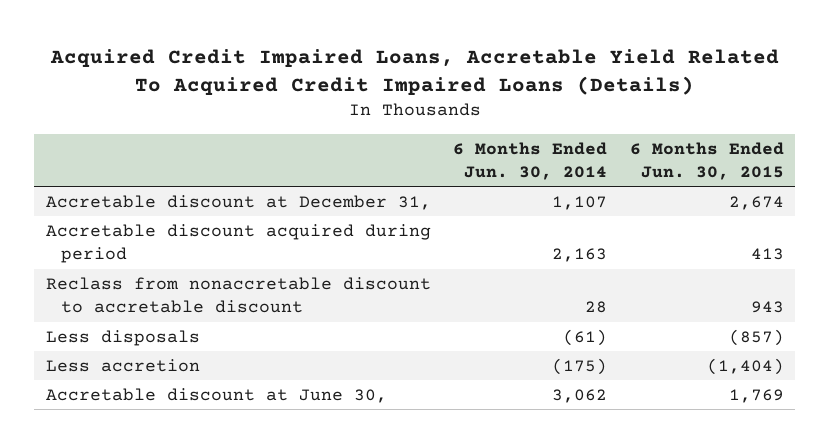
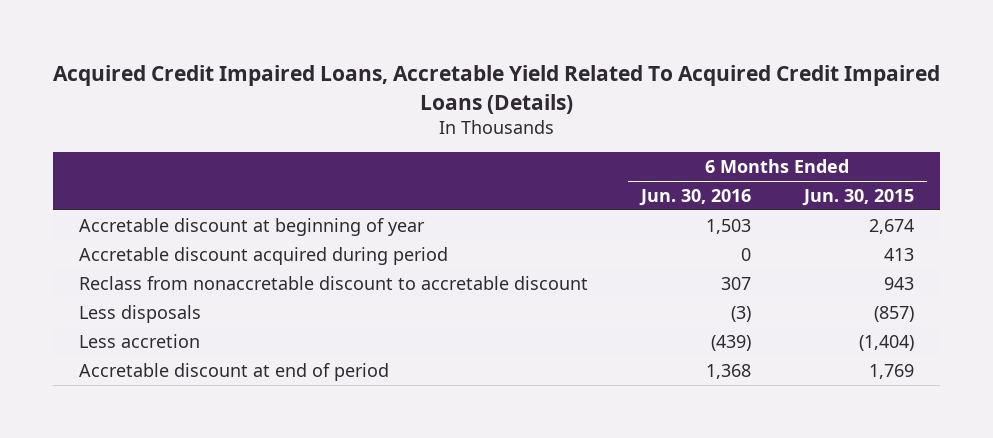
- | 6 Months Ended Jun. 30, 2014 | 6 Months Ended Jun. 30, 2015
+ | 6 Months Ended Jun. 30, 2016 | 6 Months Ended Jun. 30, 2015
- Accretable discount at December 31, | 1,107 | 2,674
+ Accretable discount at beginning of year | 1,503 | 2,674
- Accretable discount at June 30, | 3,062 | 1,769
+ Accretable discount at end of period | 1,368 | 1,769

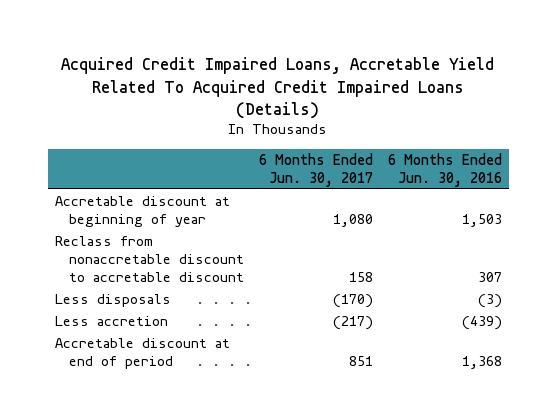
- | 6 Months Ended Jun. 30, 2016 | 6 Months Ended Jun. 30, 2015
+ | 6 Months Ended Jun. 30, 2017 | 6 Months Ended Jun. 30, 2016
- Accretable discount acquired during period | 0 | 413

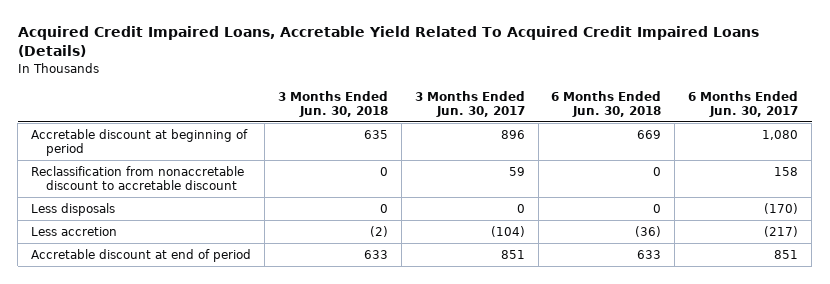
- | 6 Months Ended Jun. 30, 2017 | 6 Months Ended Jun. 30, 2016
+ | 3 Months Ended Jun. 30, 2018 | 3 Months Ended Jun. 30, 2017 | 6 Months Ended Jun. 30, 2018 | 6 Months Ended Jun. 30, 2017
- Accretable discount at beginning of year | 1,080 | 1,503
- Reclass from nonaccretable discount to accretable discount | 158 | 307
+ Accretable discount at beginning of period | 635 | 896 | 669 | 1,080
+ Reclassification from nonaccretable discount to accretable discount | 0 | 59 | 0 | 158

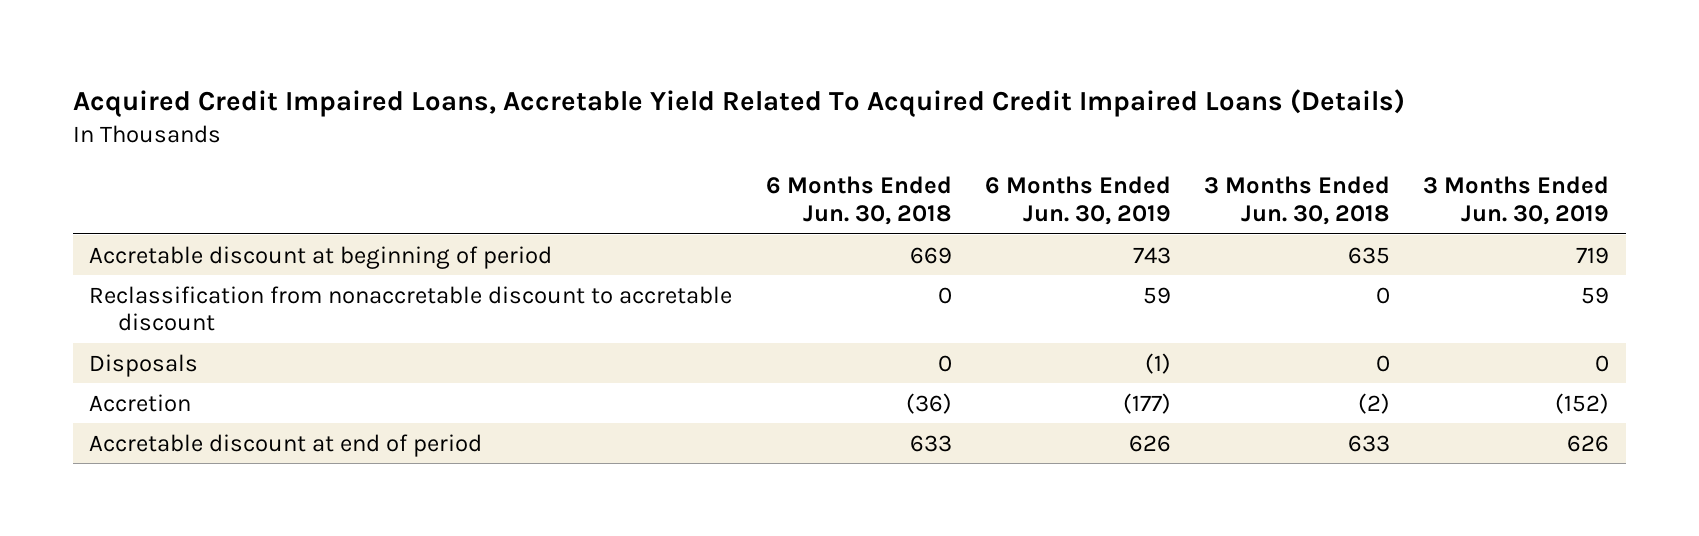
- | 3 Months Ended Jun. 30, 2018 | 3 Months Ended Jun. 30, 2017 | 6 Months Ended Jun. 30, 2018 | 6 Months Ended Jun. 30, 2017
+ | 6 Months Ended Jun. 30, 2018 | 6 Months Ended Jun. 30, 2019 | 3 Months Ended Jun. 30, 2018 | 3 Months Ended Jun. 30, 2019
- Less disposals | 0 | 0 | 0 | (170)
- Less accretion | (2) | (104) | (36) | (217)
+ Disposals | 0 | (1) | 0 | 0
+ Accretion | (36) | (177) | (2) | (152)

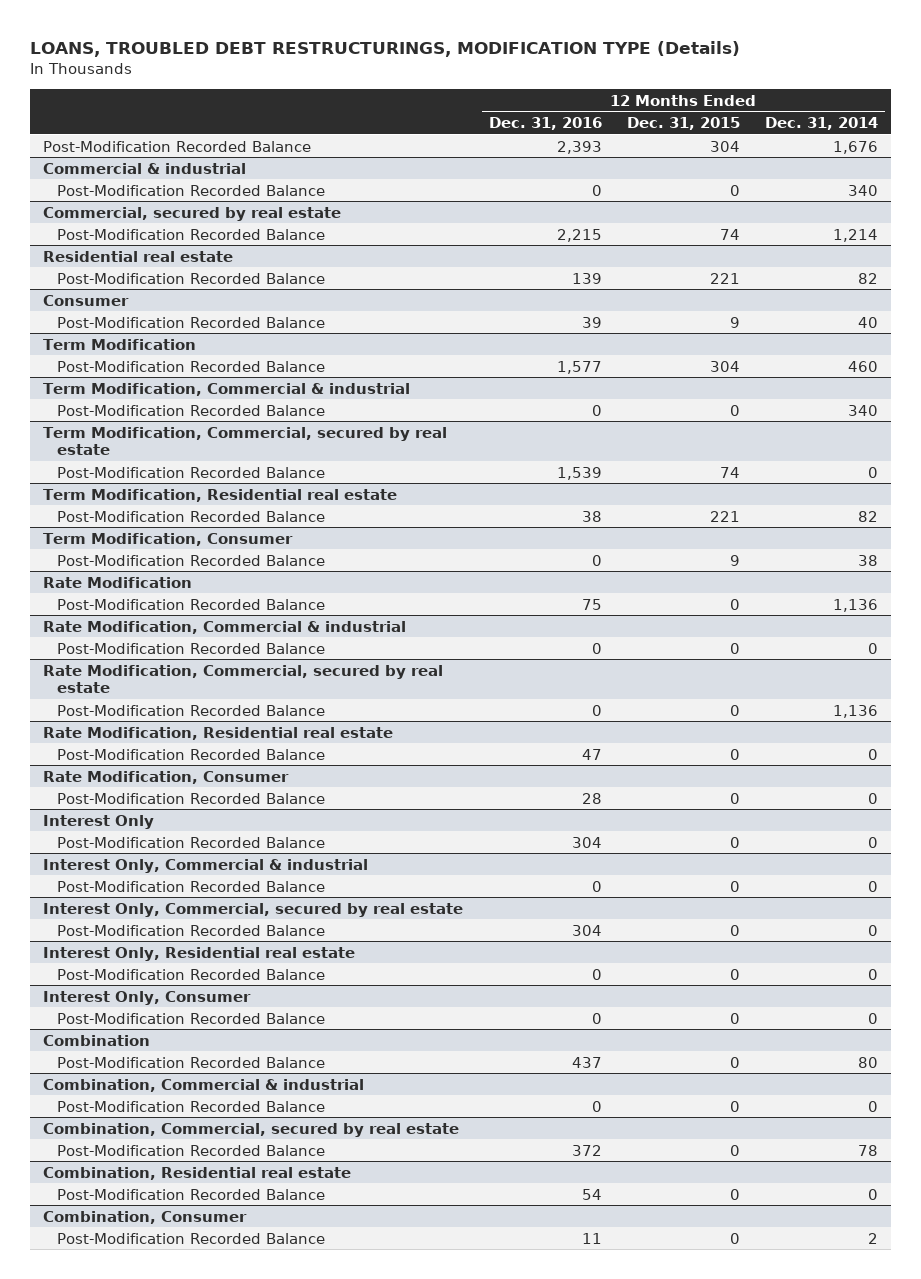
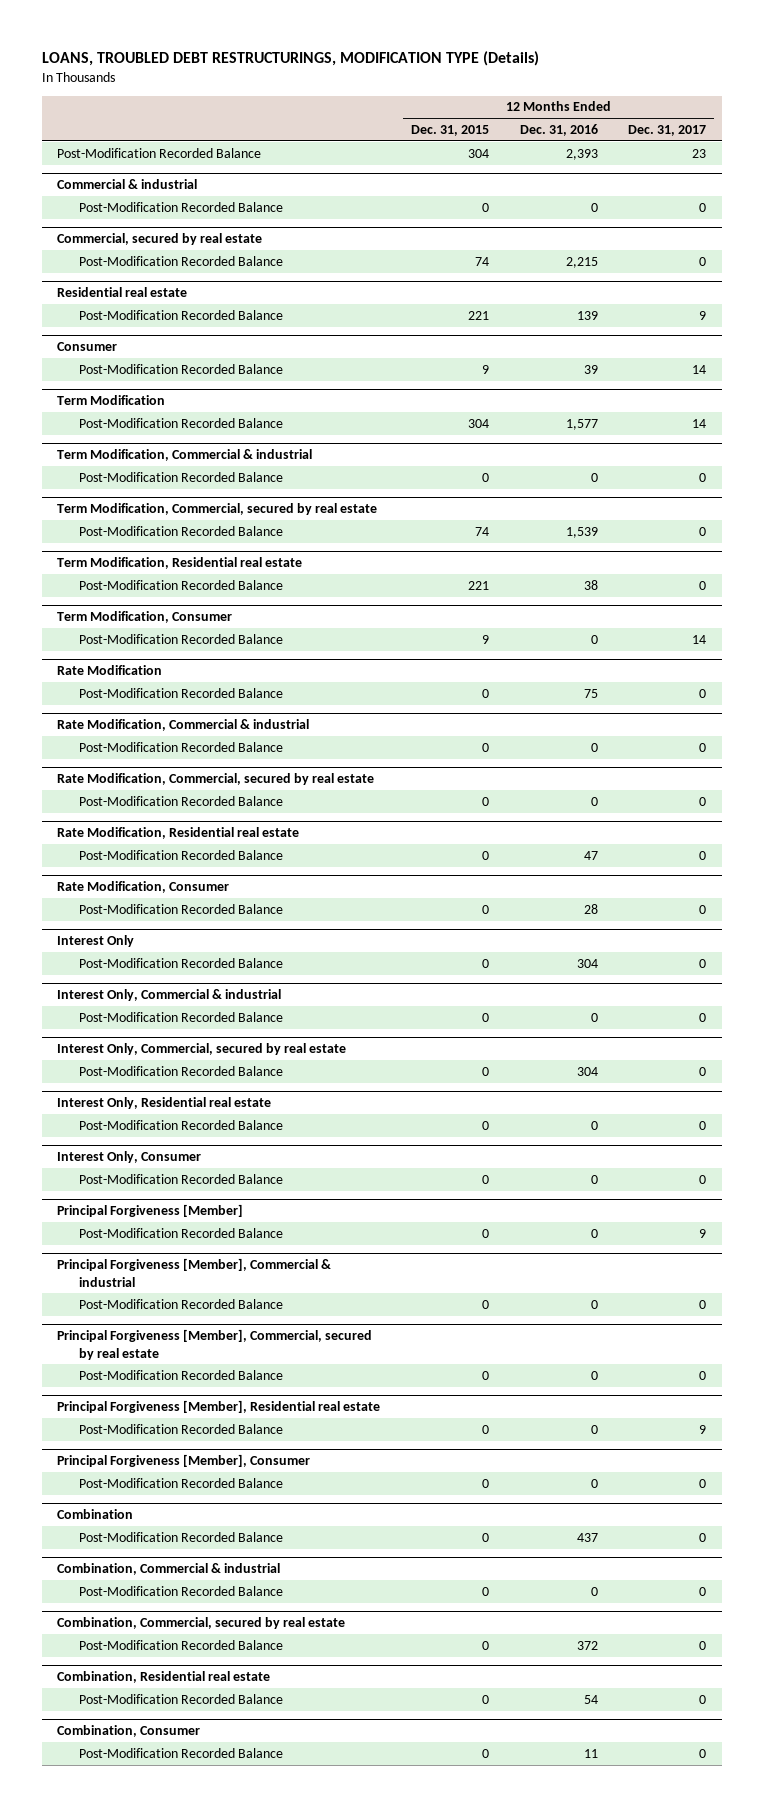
- | 12 Months Ended Dec. 31, 2016 | 12 Months Ended Dec. 31, 2015 | 12 Months Ended Dec. 31, 2014
+ | 12 Months Ended Dec. 31, 2015 | 12 Months Ended Dec. 31, 2016 | 12 Months Ended Dec. 31, 2017
+ Principal Forgiveness [Member]
+ Post-Modification Recorded Balance | 0 | 0 | 9
+ Principal Forgiveness [Member], Commercial & industrial
+ Post-Modification Recorded Balance | 0 | 0 | 0
+ Principal Forgiveness [Member], Commercial, secured by real estate
+ Post-Modification Recorded Balance | 0 | 0 | 0
+ Principal Forgiveness [Member], Residential real estate
+ Post-Modification Recorded Balance | 0 | 0 | 9
+ Principal Forgiveness [Member], Consumer
+ Post-Modification Recorded Balance | 0 | 0 | 0

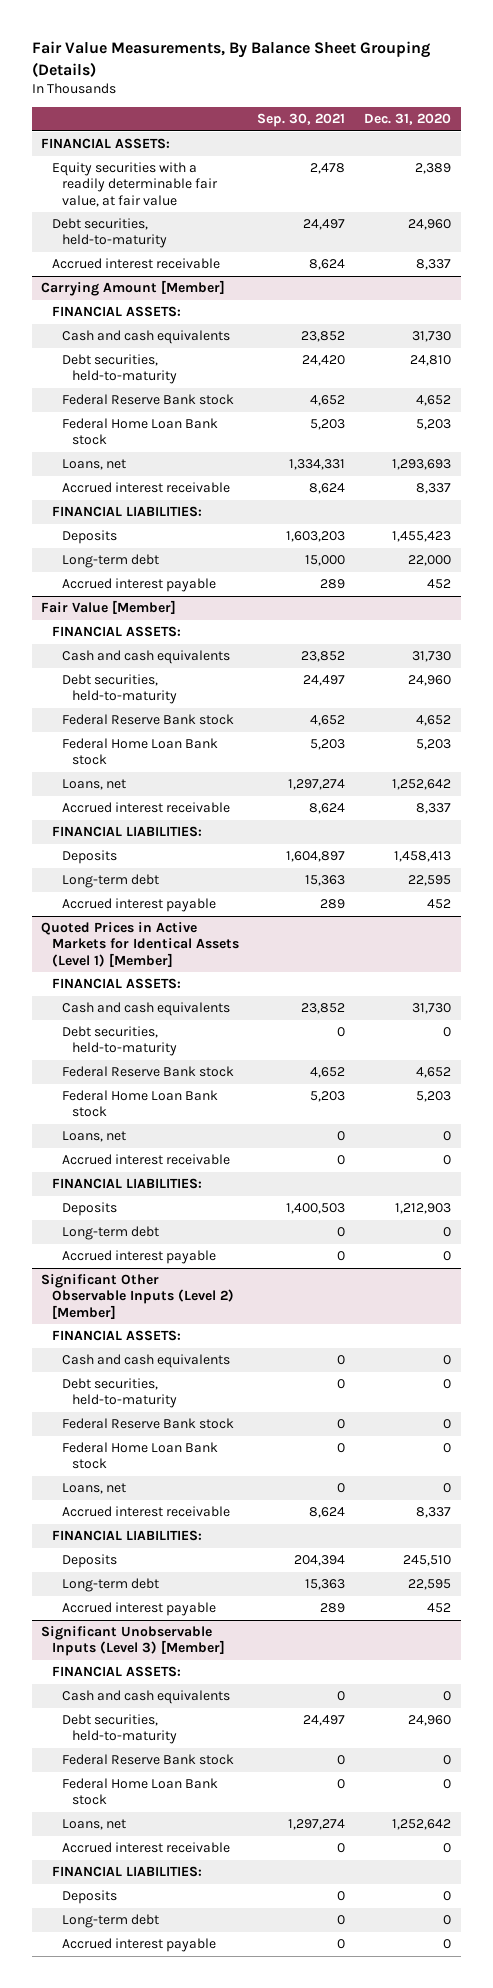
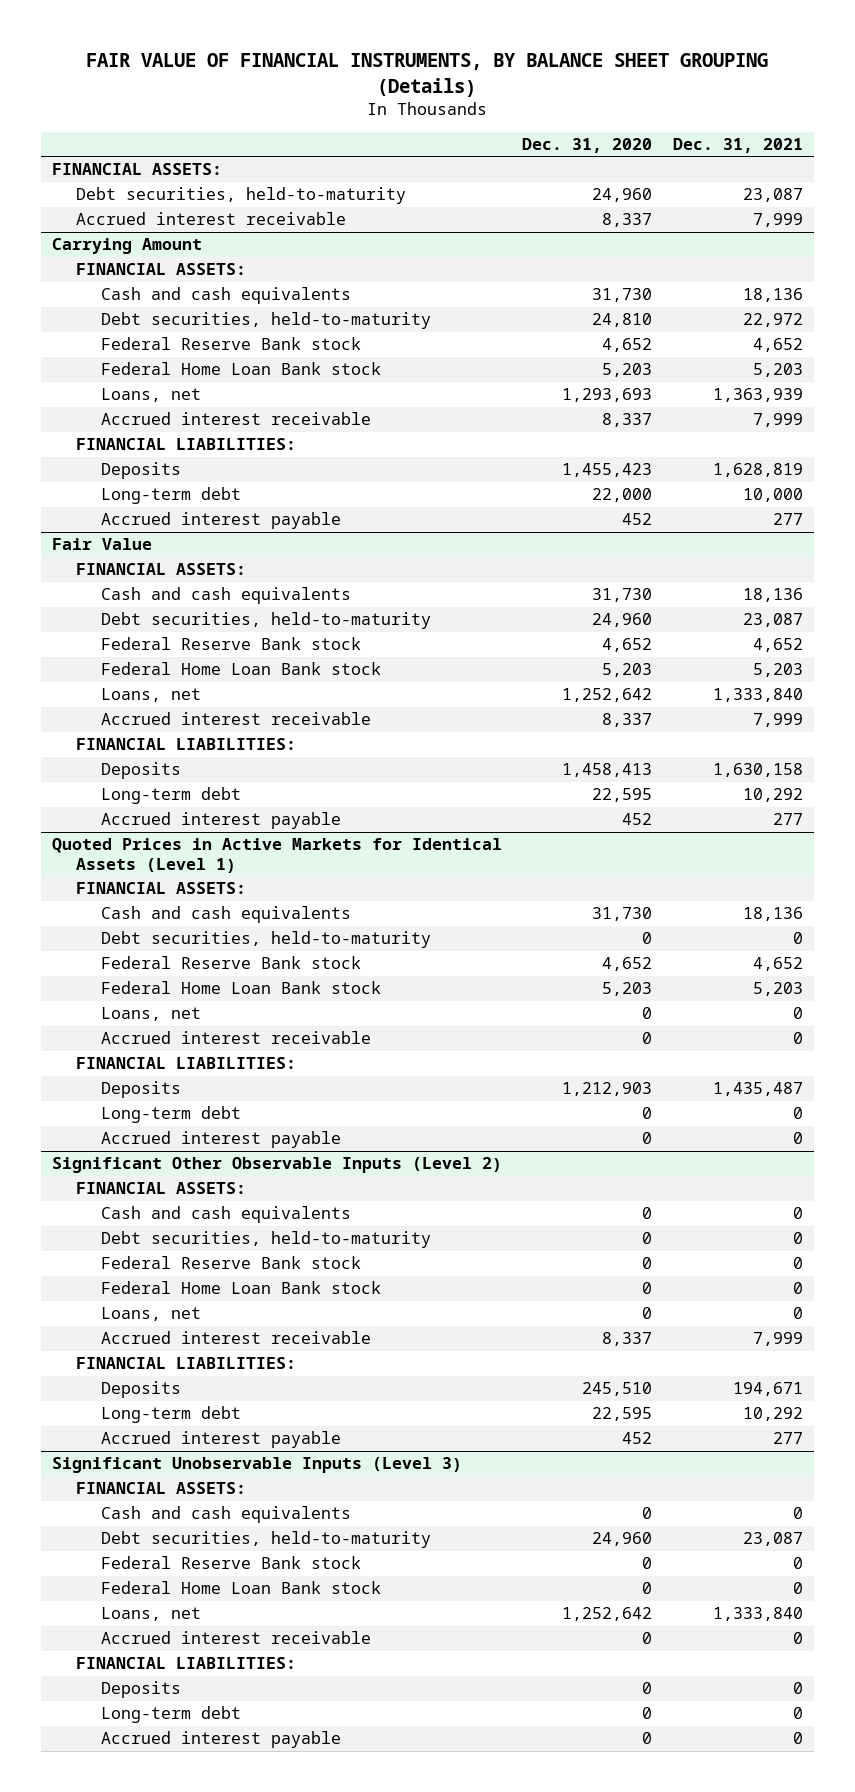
- Fair Value Measurements, By Balance Sheet Grouping (Details)
+ FAIR VALUE OF FINANCIAL INSTRUMENTS, BY BALANCE SHEET GROUPING (Details)
- | Sep. 30, 2021 | Dec. 31, 2020
+ | Dec. 31, 2020 | Dec. 31, 2021
- Equity securities with a readily determinable fair value, at fair value | 2,478 | 2,389
- Carrying Amount [Member]
+ Carrying Amount
- Fair Value [Member]
+ Fair Value
- Quoted Prices in Active Markets for Identical Assets (Level 1) [Member]
+ Quoted Prices in Active Markets for Identical Assets (Level 1)
- Significant Other Observable Inputs (Level 2) [Member]
+ Significant Other Observable Inputs (Level 2)
- Significant Unobservable Inputs (Level 3) [Member]
+ Significant Unobservable Inputs (Level 3)

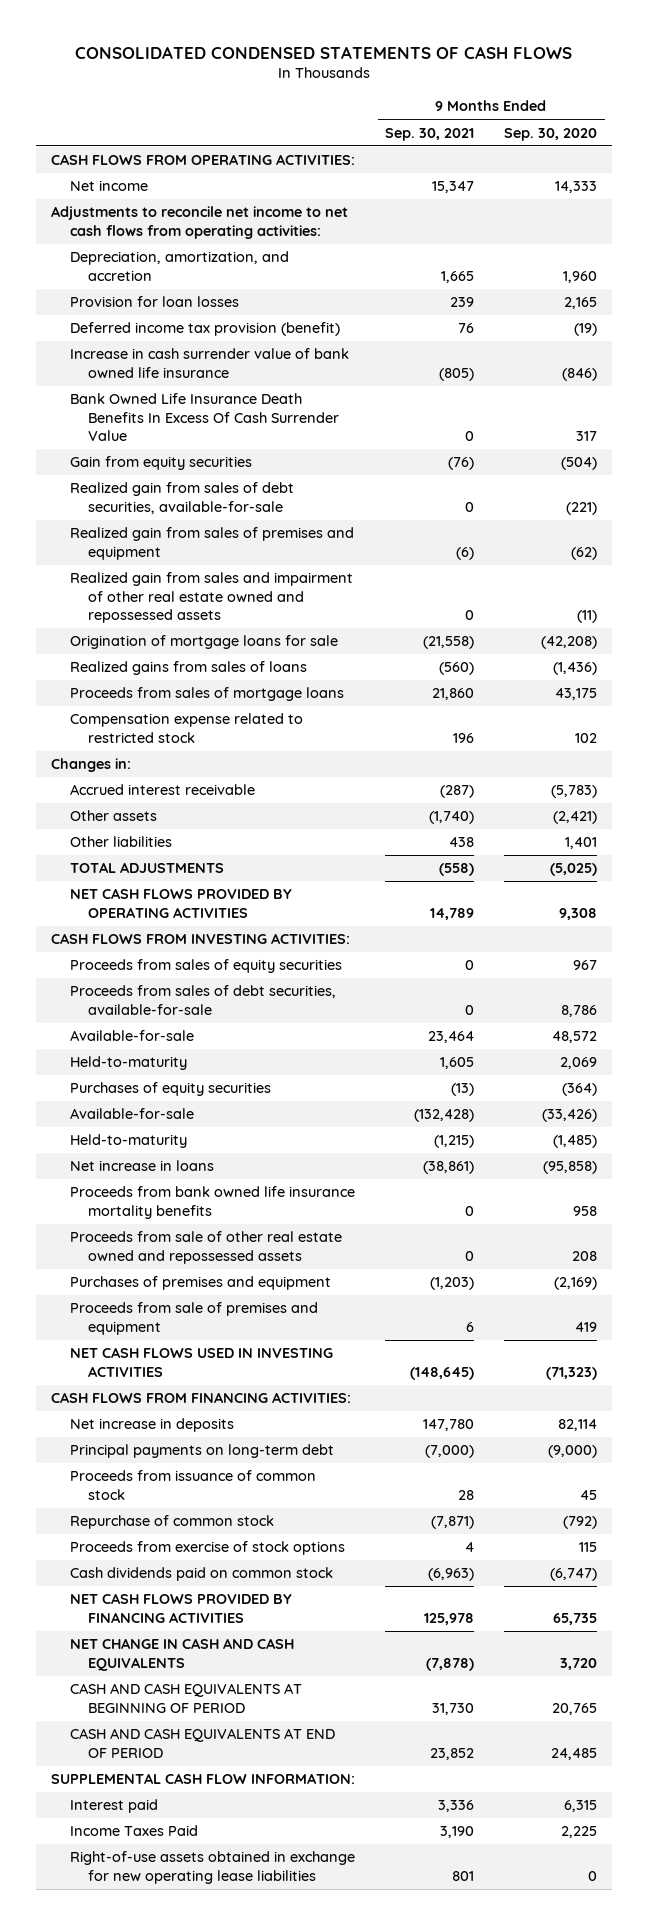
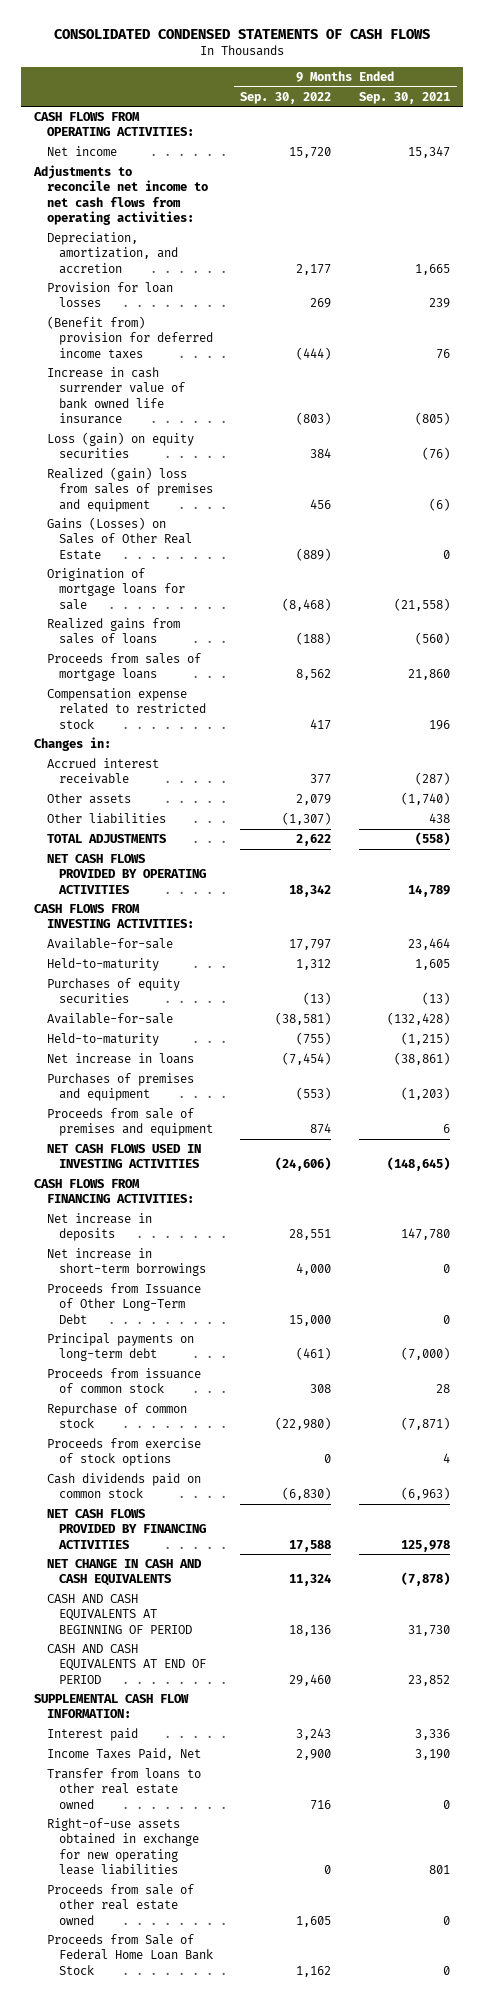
- | 9 Months Ended Sep. 30, 2021 | 9 Months Ended Sep. 30, 2020
+ | 9 Months Ended Sep. 30, 2022 | 9 Months Ended Sep. 30, 2021
- Deferred income tax provision (benefit) | 76 | (19)
+ (Benefit from) provision for deferred income taxes | (444) | 76
- Bank Owned Life Insurance Death Benefits In Excess Of Cash Surrender Value | 0 | 317
- Gain from equity securities | (76) | (504)
- Realized gain from sales of debt securities, available-for-sale | 0 | (221)
- Realized gain from sales of premises and equipment | (6) | (62)
- Realized gain from sales and impairment of other real estate owned and repossessed assets | 0 | (11)
+ Loss (gain) on equity securities | 384 | (76)
+ Realized (gain) loss from sales of premises and equipment | 456 | (6)
+ Gains (Losses) on Sales of Other Real Estate | (889) | 0
- Proceeds from sales of equity securities | 0 | 967
- Proceeds from sales of debt securities, available-for-sale | 0 | 8,786
- Proceeds from bank owned life insurance mortality benefits | 0 | 958
- Proceeds from sale of other real estate owned and repossessed assets | 0 | 208
+ Net increase in short-term borrowings | 4,000 | 0
+ Proceeds from Issuance of Other Long-Term Debt | 15,000 | 0
- Income Taxes Paid | 3,190 | 2,225
+ Income Taxes Paid, Net | 2,900 | 3,190
+ Transfer from loans to other real estate owned | 716 | 0
+ Proceeds from sale of other real estate owned | 1,605 | 0
+ Proceeds from Sale of Federal Home Loan Bank Stock | 1,162 | 0

